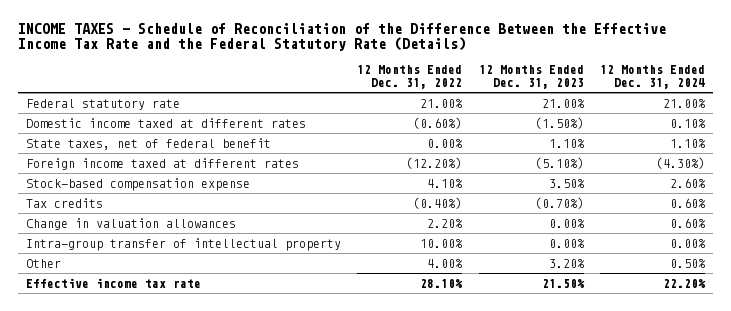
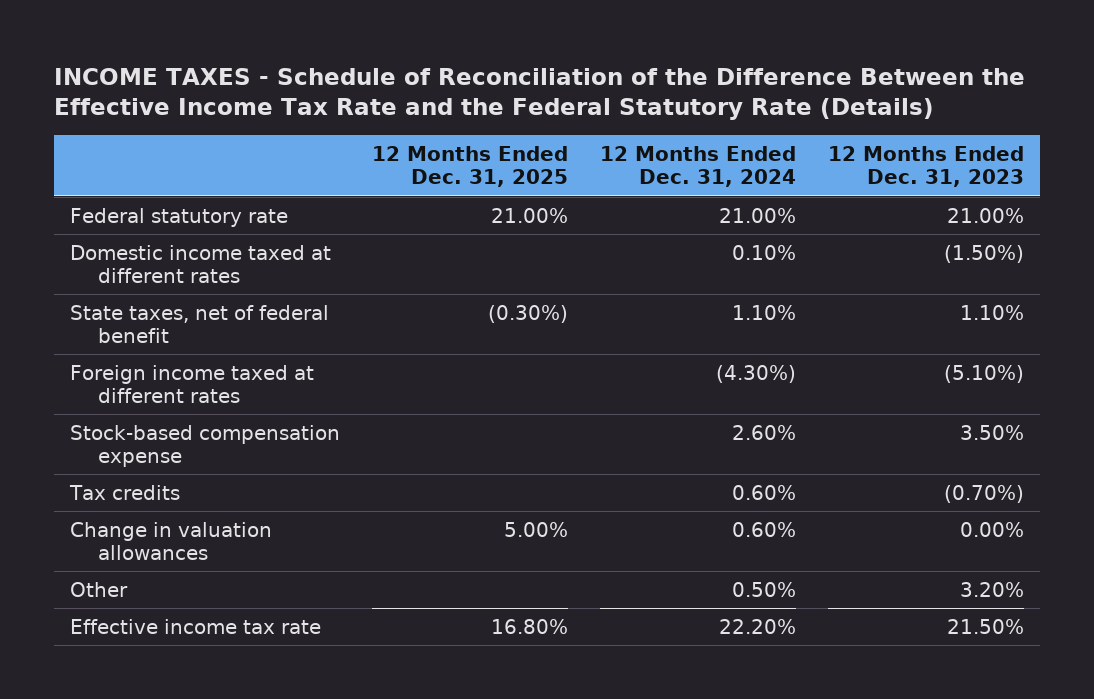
- | 12 Months Ended Dec. 31, 2022 | 12 Months Ended Dec. 31, 2023 | 12 Months Ended Dec. 31, 2024
+ | 12 Months Ended Dec. 31, 2025 | 12 Months Ended Dec. 31, 2024 | 12 Months Ended Dec. 31, 2023
- Intra-group transfer of intellectual property | 10.00% | 0.00% | 0.00%

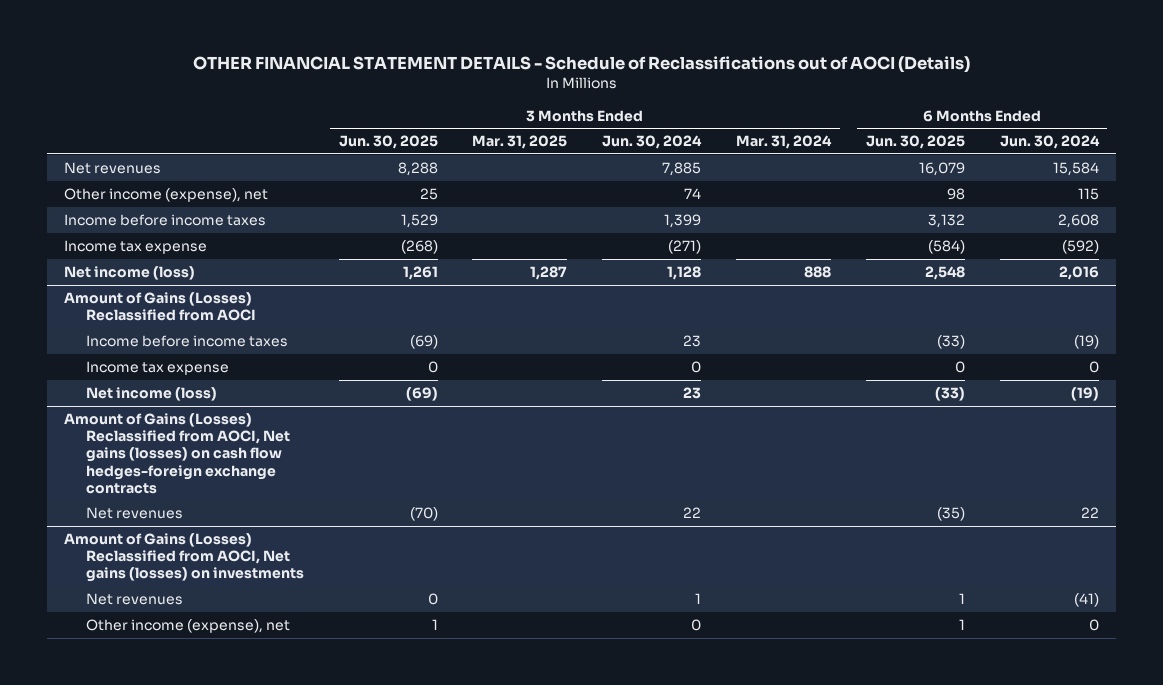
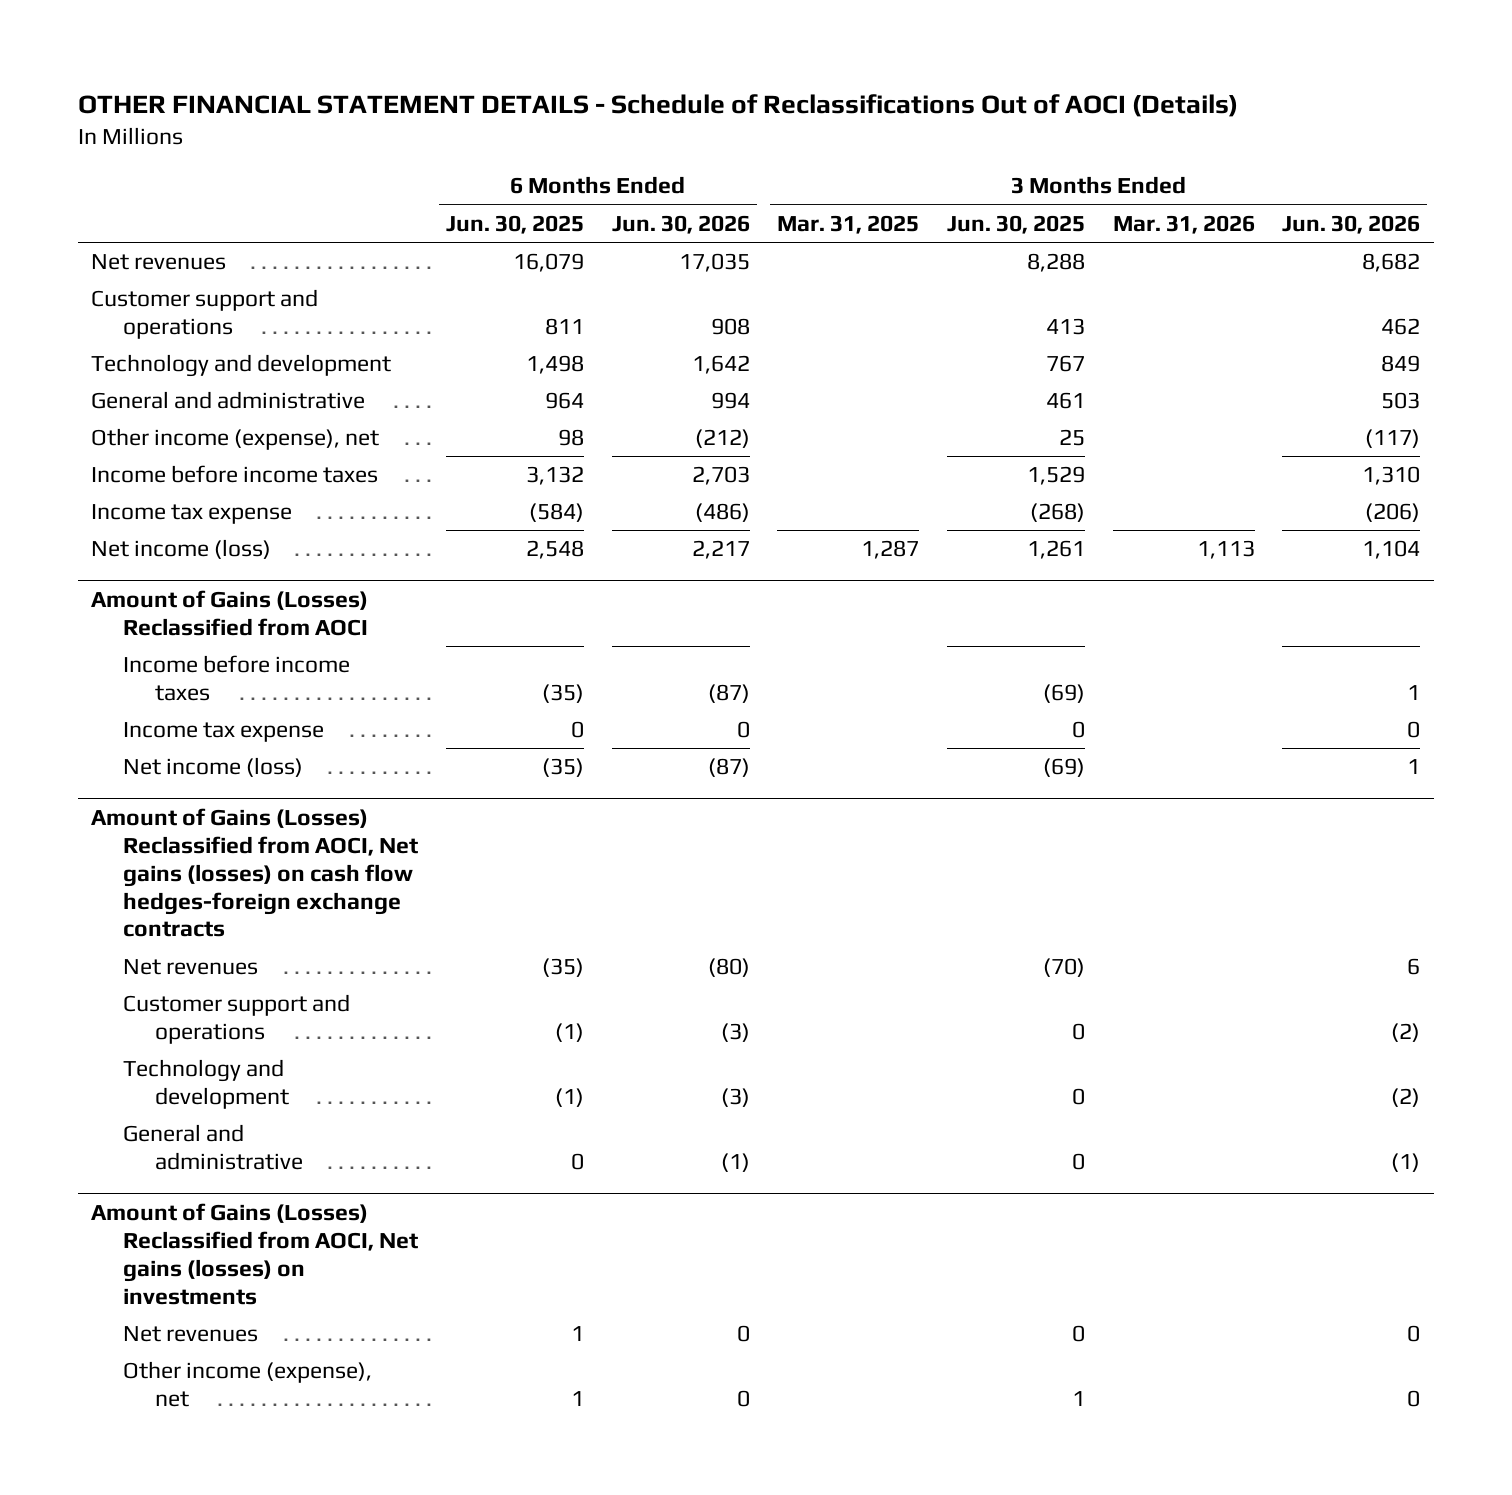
- OTHER FINANCIAL STATEMENT DETAILS - Schedule of Reclassifications out of AOCI (Details)
+ OTHER FINANCIAL STATEMENT DETAILS - Schedule of Reclassifications Out of AOCI (Details)
- | 3 Months Ended Jun. 30, 2025 | 3 Months Ended Mar. 31, 2025 | 3 Months Ended Jun. 30, 2024 | 3 Months Ended Mar. 31, 2024 | 6 Months Ended Jun. 30, 2025 | 6 Months Ended Jun. 30, 2024
+ | 6 Months Ended Jun. 30, 2025 | 6 Months Ended Jun. 30, 2026 | 3 Months Ended Mar. 31, 2025 | 3 Months Ended Jun. 30, 2025 | 3 Months Ended Mar. 31, 2026 | 3 Months Ended Jun. 30, 2026
+ Customer support and operations | 811 | 908 | | 413 | | 462
+ Technology and development | 1,498 | 1,642 | | 767 | | 849
+ General and administrative | 964 | 994 | | 461 | | 503
@ Amount of Gains (Losses) Reclassified from AOCI
- Income before income taxes | (69) | | 23 | | (33) | (19)
+ Income before income taxes | (35) | (87) | | (69) | | 1
- Net income (loss) | (69) | | 23 | | (33) | (19)
+ Net income (loss) | (35) | (87) | | (69) | | 1
@ Amount of Gains (Losses) Reclassified from AOCI, Net gains (losses) on cash flow hedges-foreign exchange contracts
+ Customer support and operations | (1) | (3) | | 0 | | (2)
+ Technology and development | (1) | (3) | | 0 | | (2)
+ General and administrative | 0 | (1) | | 0 | | (1)

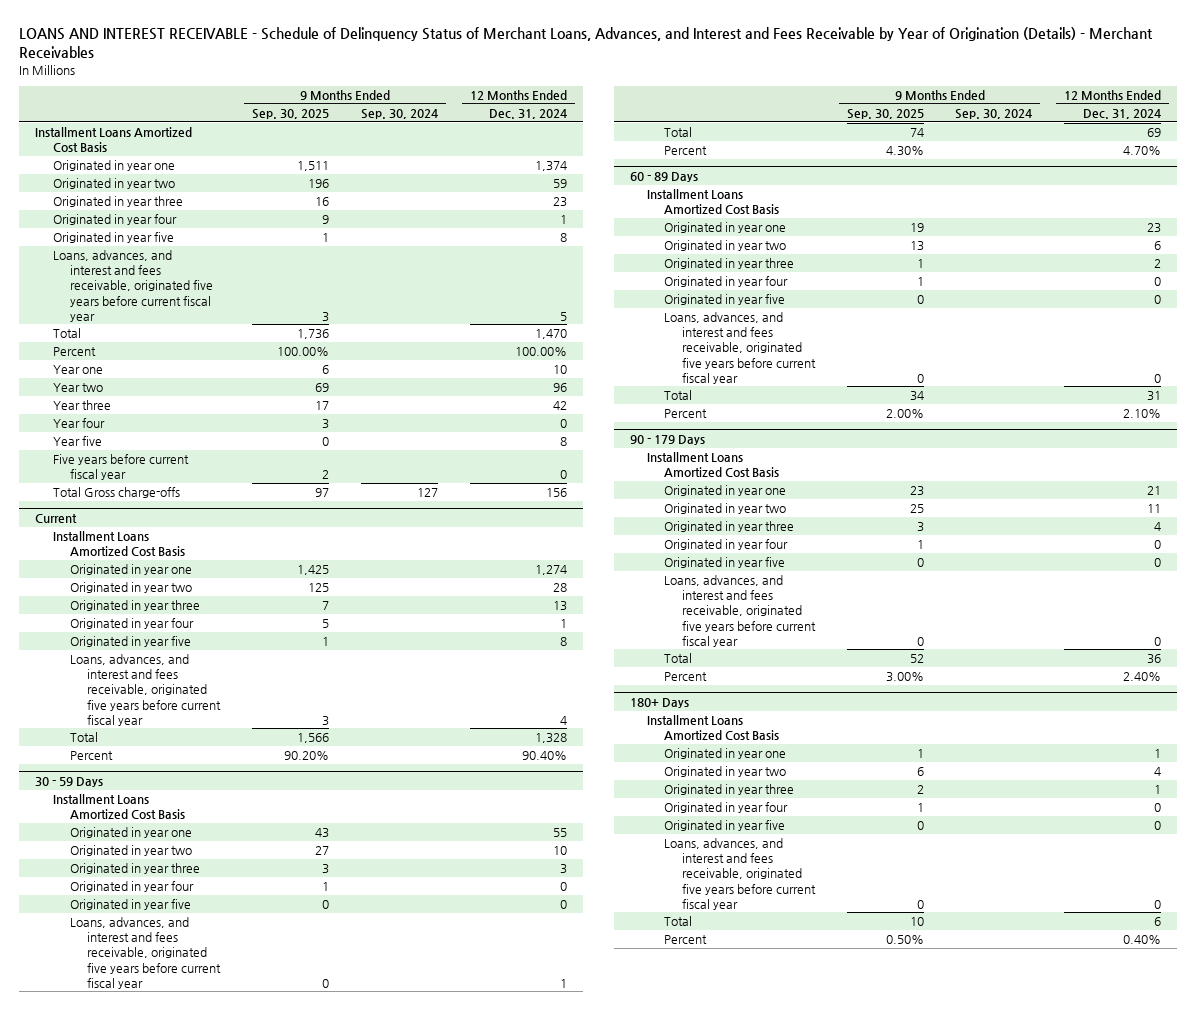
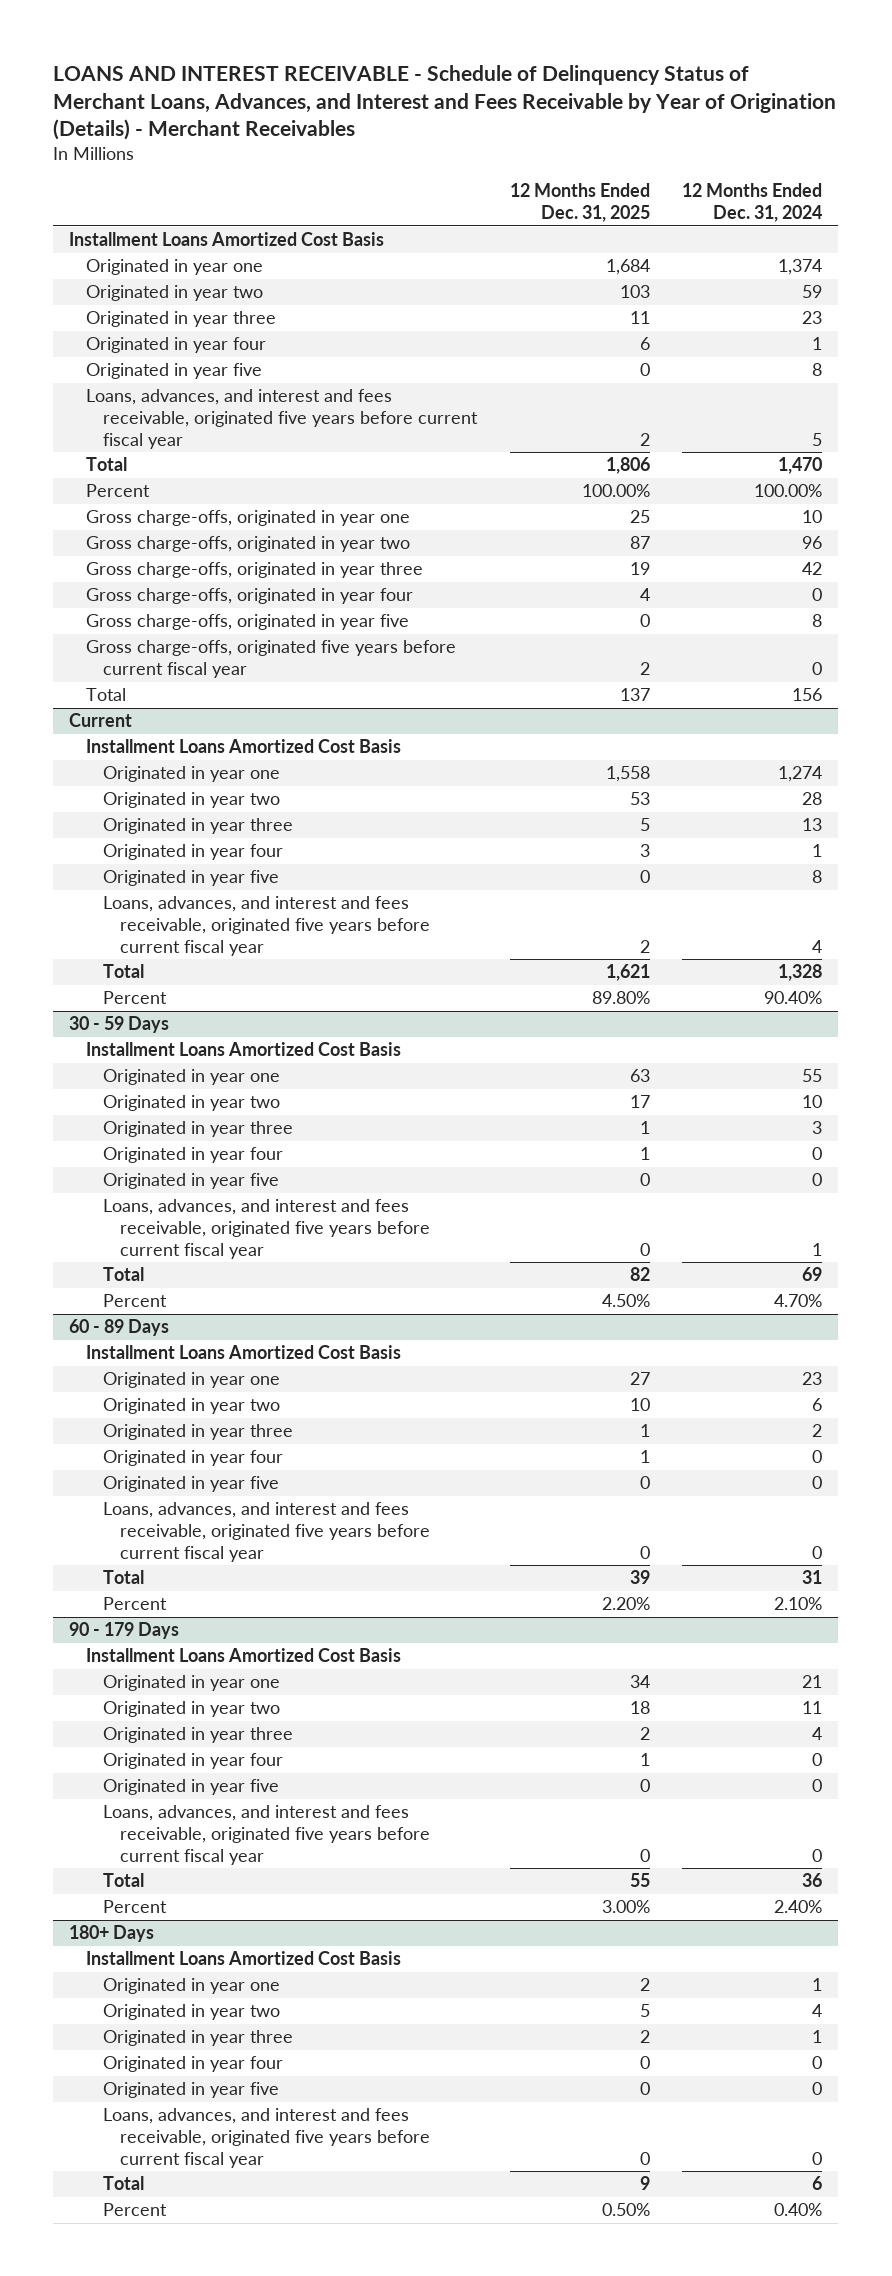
- | 9 Months Ended Sep. 30, 2025 | 9 Months Ended Sep. 30, 2024 | 12 Months Ended Dec. 31, 2024
+ | 12 Months Ended Dec. 31, 2025 | 12 Months Ended Dec. 31, 2024
- Year one | 6 | | 10
- Year two | 69 | | 96
- Year three | 17 | | 42
- Year four | 3 | | 0
- Year five | 0 | | 8
- Five years before current fiscal year | 2 | | 0
- Total Gross charge-offs | 97 | 127 | 156
+ Gross charge-offs, originated in year one | 25 | 10
+ Gross charge-offs, originated in year two | 87 | 96
+ Gross charge-offs, originated in year three | 19 | 42
+ Gross charge-offs, originated in year four | 4 | 0
+ Gross charge-offs, originated in year five | 0 | 8
+ Gross charge-offs, originated five years before current fiscal year | 2 | 0
+ Total | 137 | 156

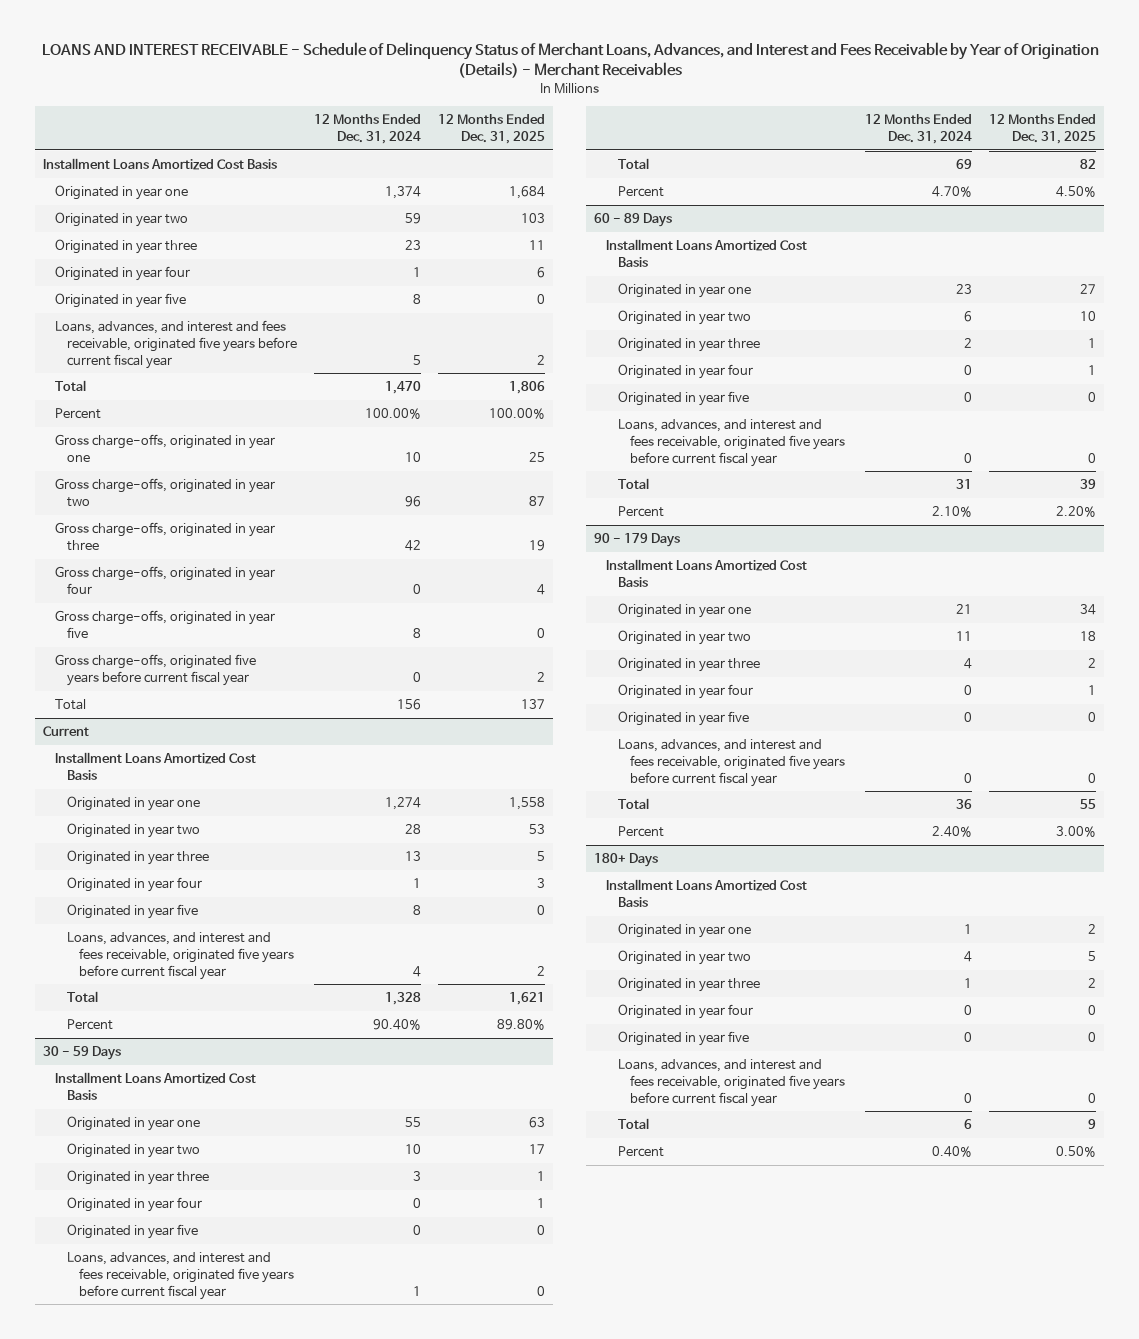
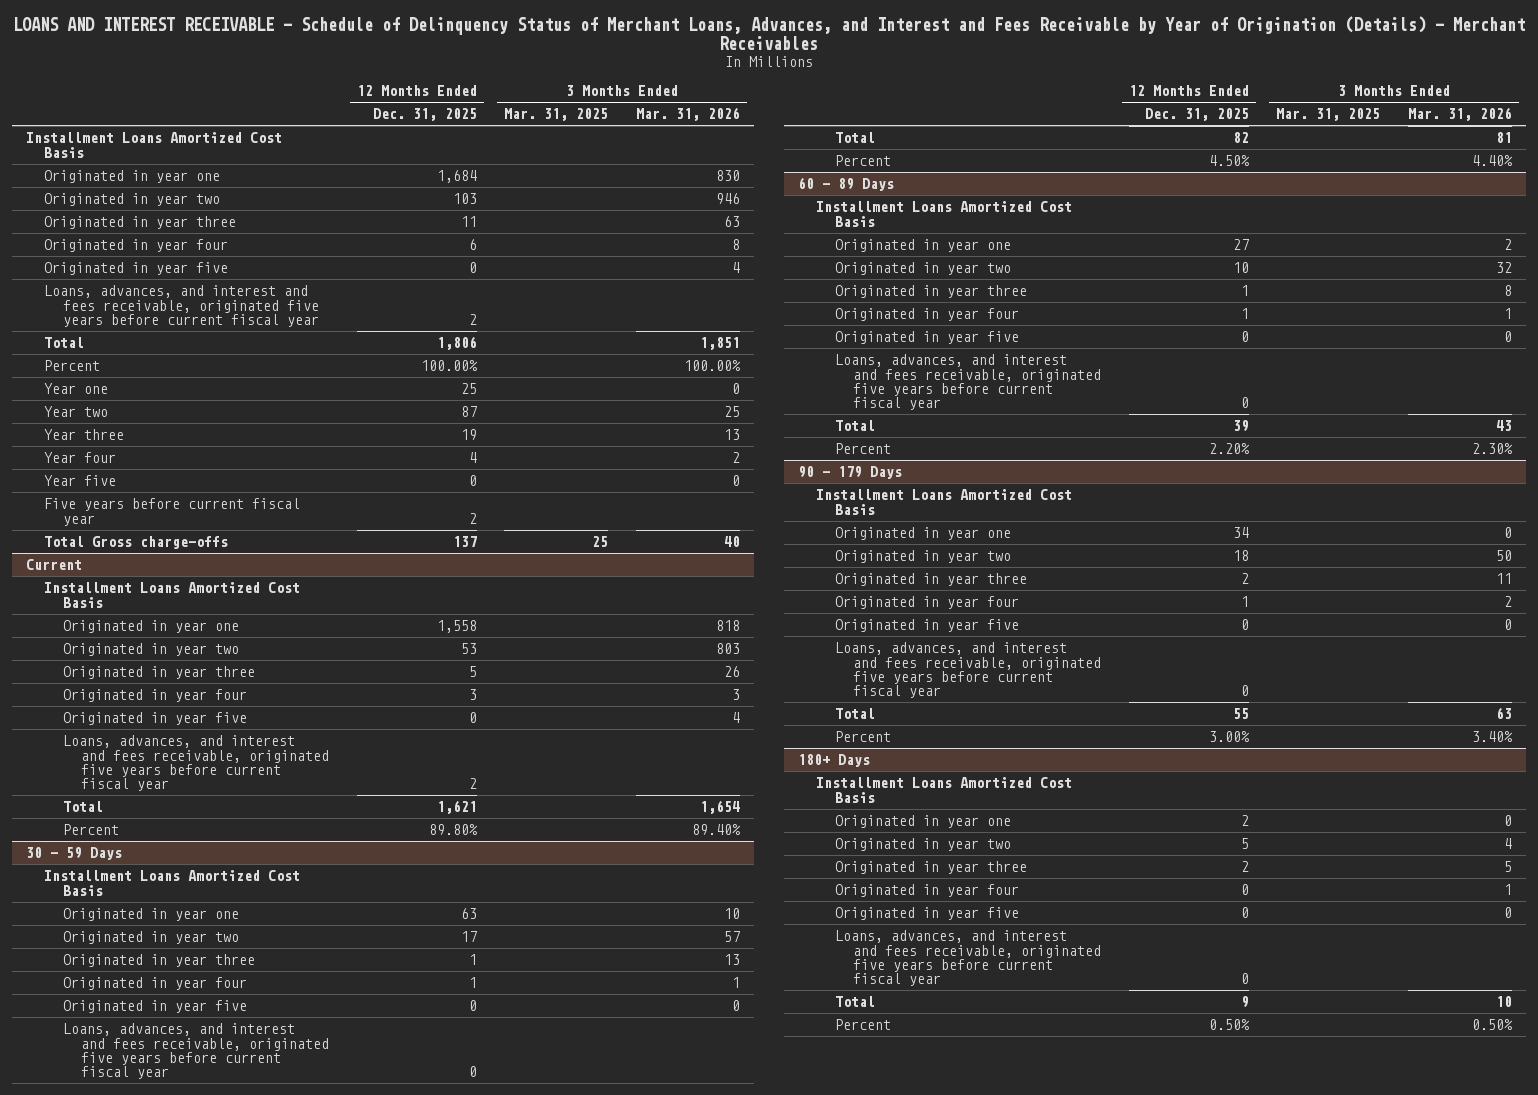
- | 12 Months Ended Dec. 31, 2024 | 12 Months Ended Dec. 31, 2025
+ | 12 Months Ended Dec. 31, 2025 | 3 Months Ended Mar. 31, 2025 | 3 Months Ended Mar. 31, 2026
- Gross charge-offs, originated in year one | 10 | 25
- Gross charge-offs, originated in year two | 96 | 87
- Gross charge-offs, originated in year three | 42 | 19
- Gross charge-offs, originated in year four | 0 | 4
- Gross charge-offs, originated in year five | 8 | 0
- Gross charge-offs, originated five years before current fiscal year | 0 | 2
- Total | 156 | 137
+ Year one | 25 | | 0
+ Year two | 87 | | 25
+ Year three | 19 | | 13
+ Year four | 4 | | 2
+ Year five | 0 | | 0
+ Five years before current fiscal year | 2 | |
+ Total Gross charge-offs | 137 | 25 | 40

